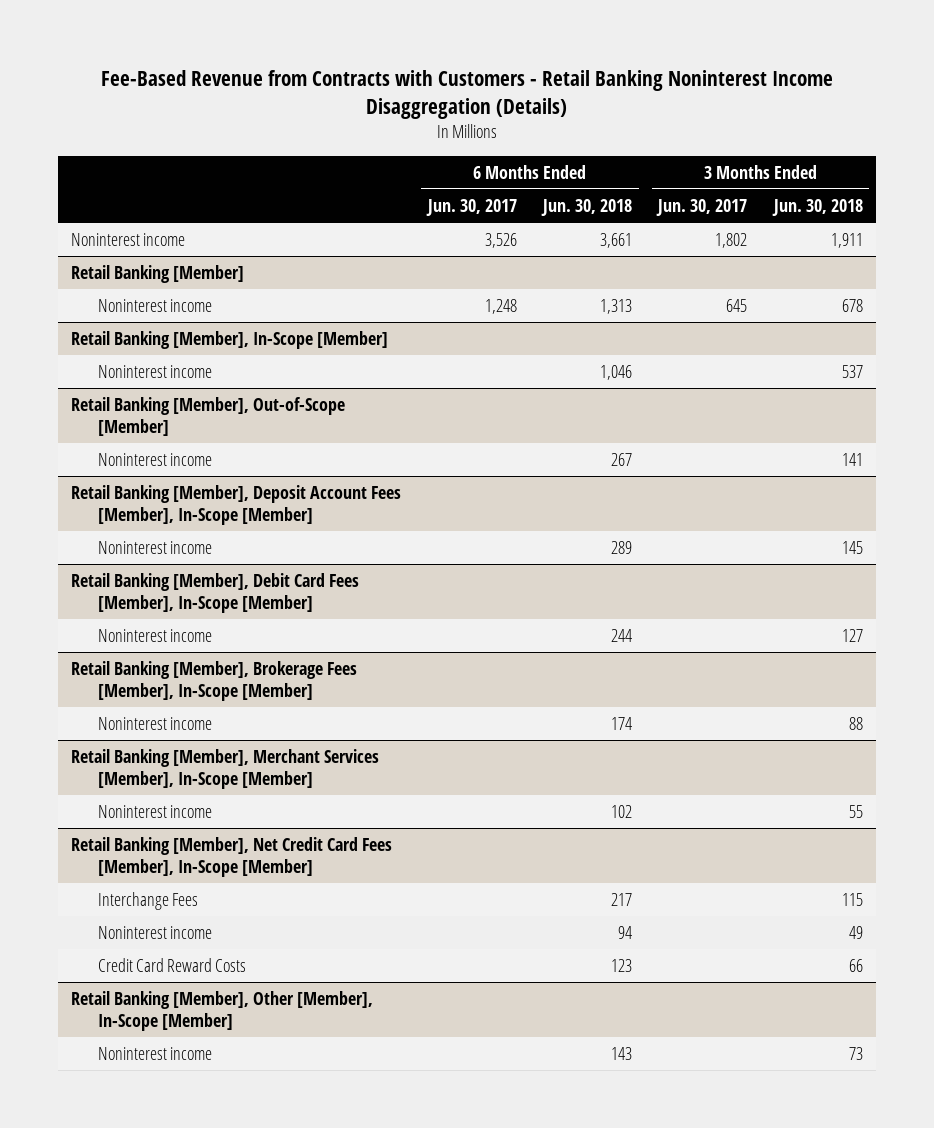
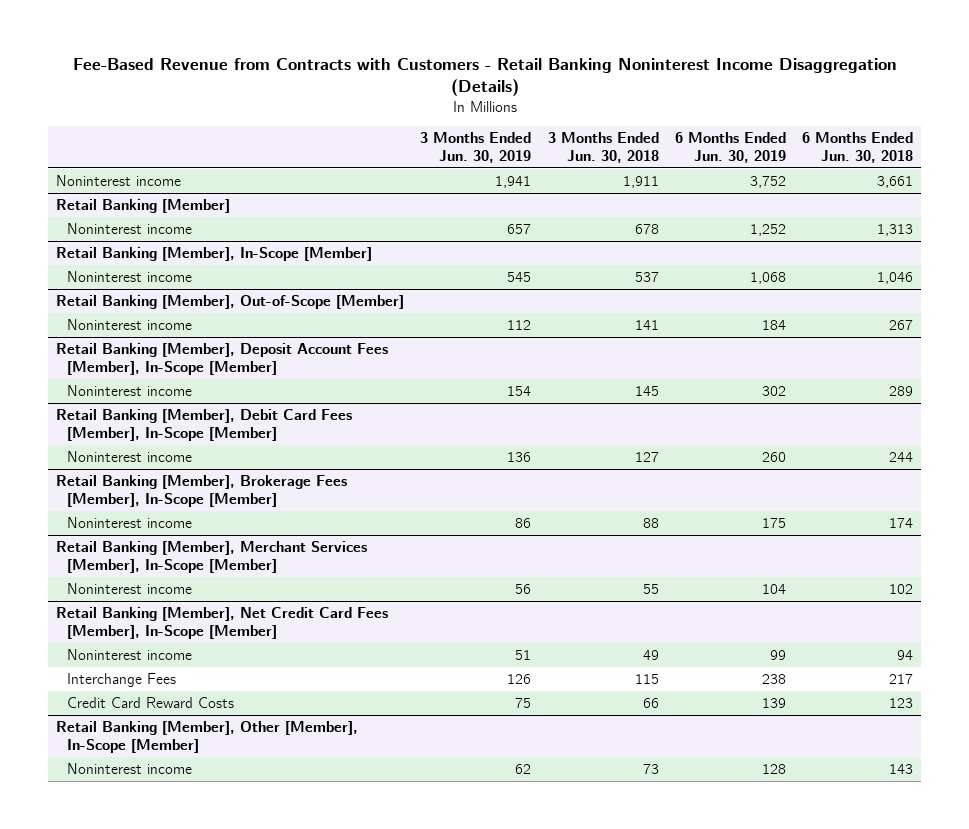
- | 6 Months Ended Jun. 30, 2017 | 6 Months Ended Jun. 30, 2018 | 3 Months Ended Jun. 30, 2017 | 3 Months Ended Jun. 30, 2018
+ | 3 Months Ended Jun. 30, 2019 | 3 Months Ended Jun. 30, 2018 | 6 Months Ended Jun. 30, 2019 | 6 Months Ended Jun. 30, 2018
@ Retail Banking [Member], Net Credit Card Fees [Member], In-Scope [Member]
moved down: Interchange Fees | 126 | 115 | 238 | 217

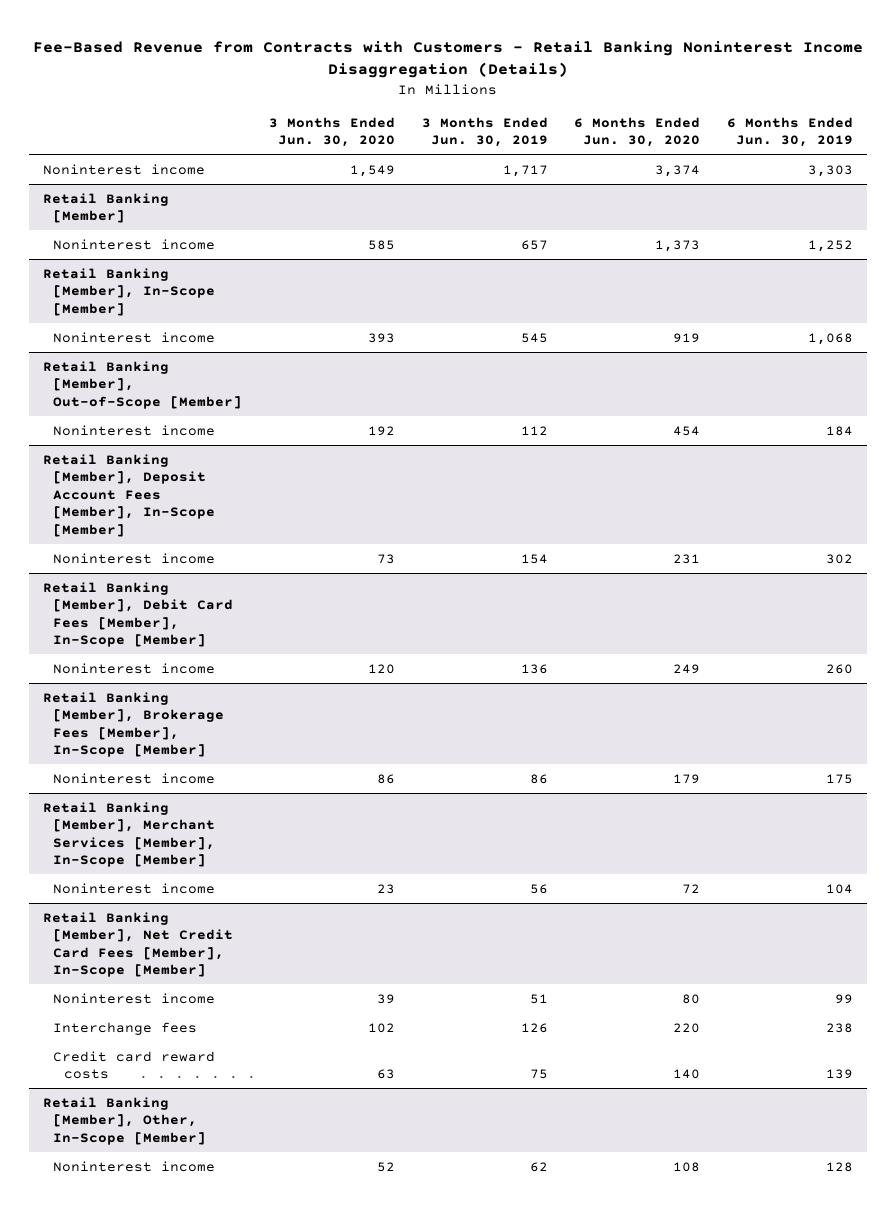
- | 3 Months Ended Jun. 30, 2019 | 3 Months Ended Jun. 30, 2018 | 6 Months Ended Jun. 30, 2019 | 6 Months Ended Jun. 30, 2018
+ | 3 Months Ended Jun. 30, 2020 | 3 Months Ended Jun. 30, 2019 | 6 Months Ended Jun. 30, 2020 | 6 Months Ended Jun. 30, 2019
- Noninterest income | 1,941 | 1,911 | 3,752 | 3,661
+ Noninterest income | 1,549 | 1,717 | 3,374 | 3,303
@ Retail Banking [Member], Net Credit Card Fees [Member], In-Scope [Member]
- Interchange Fees | 126 | 115 | 238 | 217
- Credit Card Reward Costs | 75 | 66 | 139 | 123
- Retail Banking [Member], Other [Member], In-Scope [Member]
@ Retail Banking [Member], Net Credit Card Fees [Member], In-Scope [Member]
+ Interchange fees | 102 | 126 | 220 | 238
+ Credit card reward costs | 63 | 75 | 140 | 139
+ Retail Banking [Member], Other, In-Scope [Member]

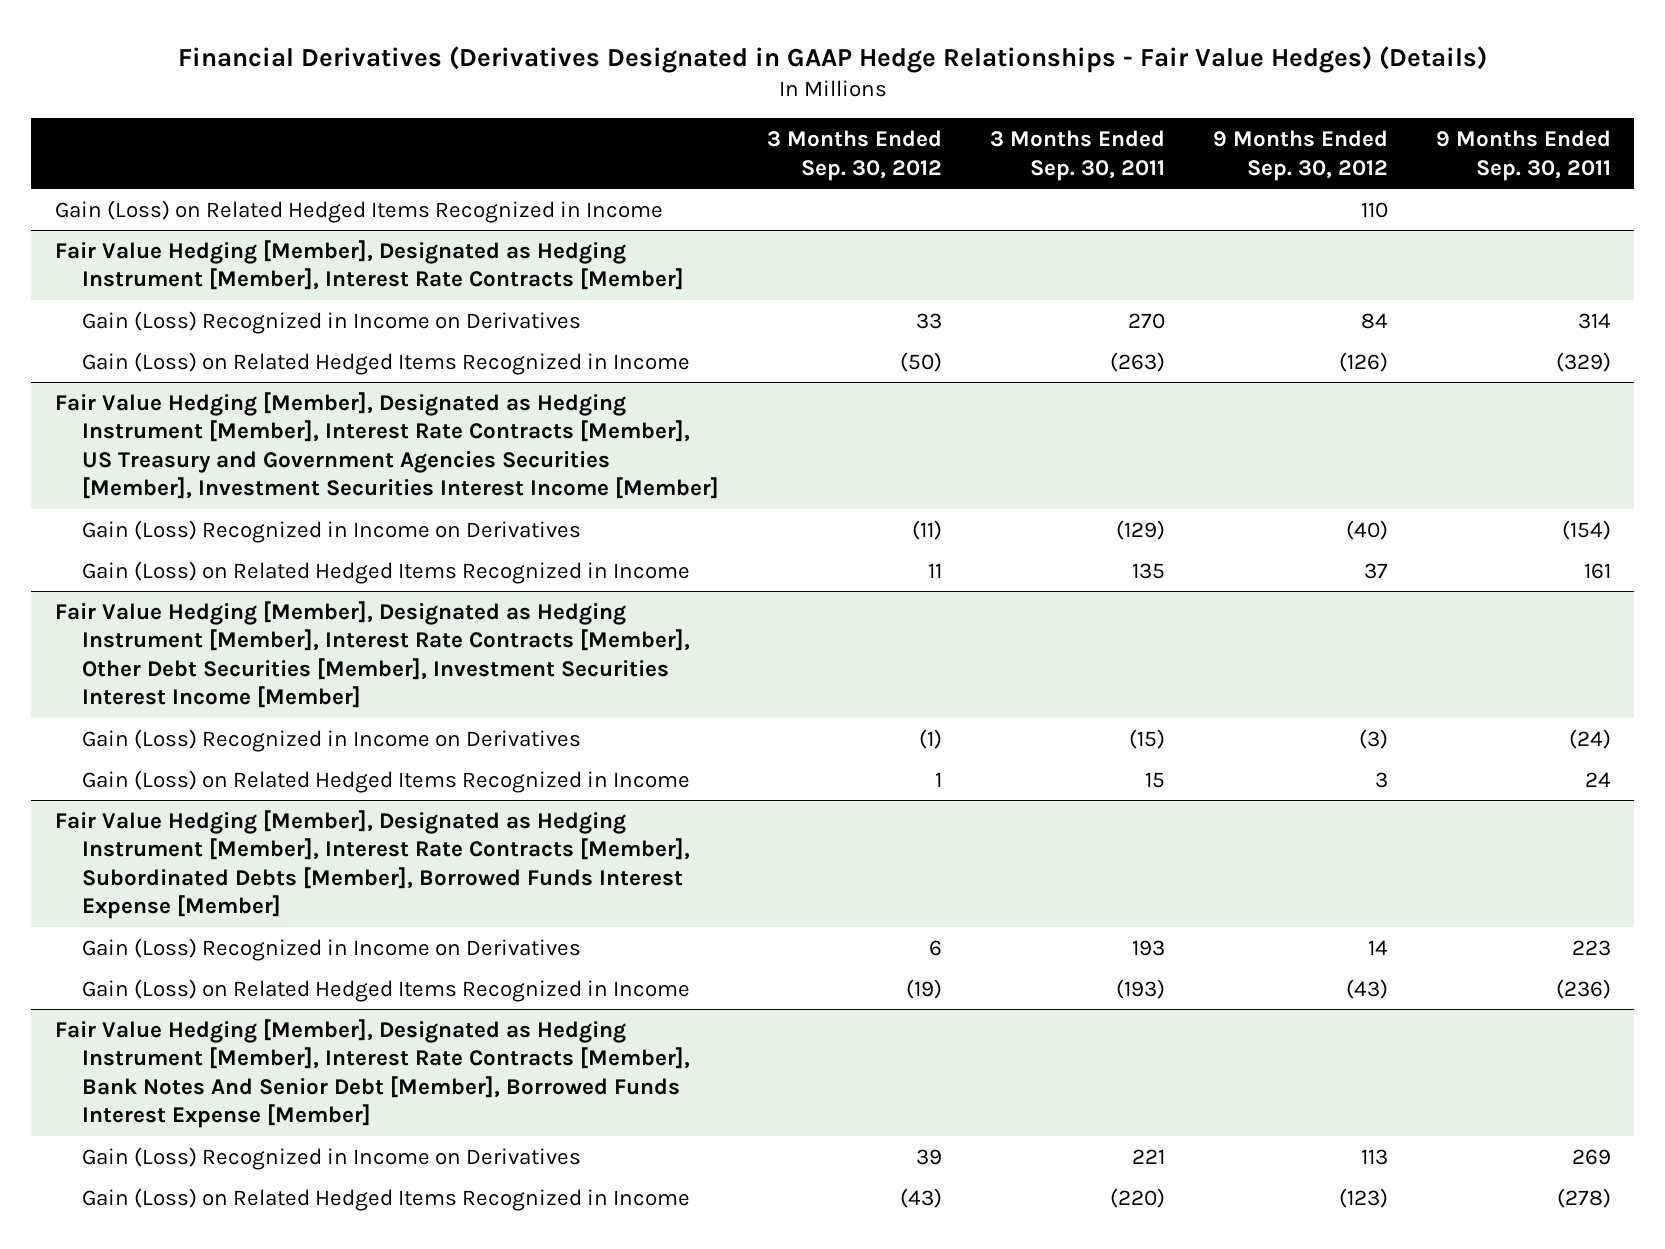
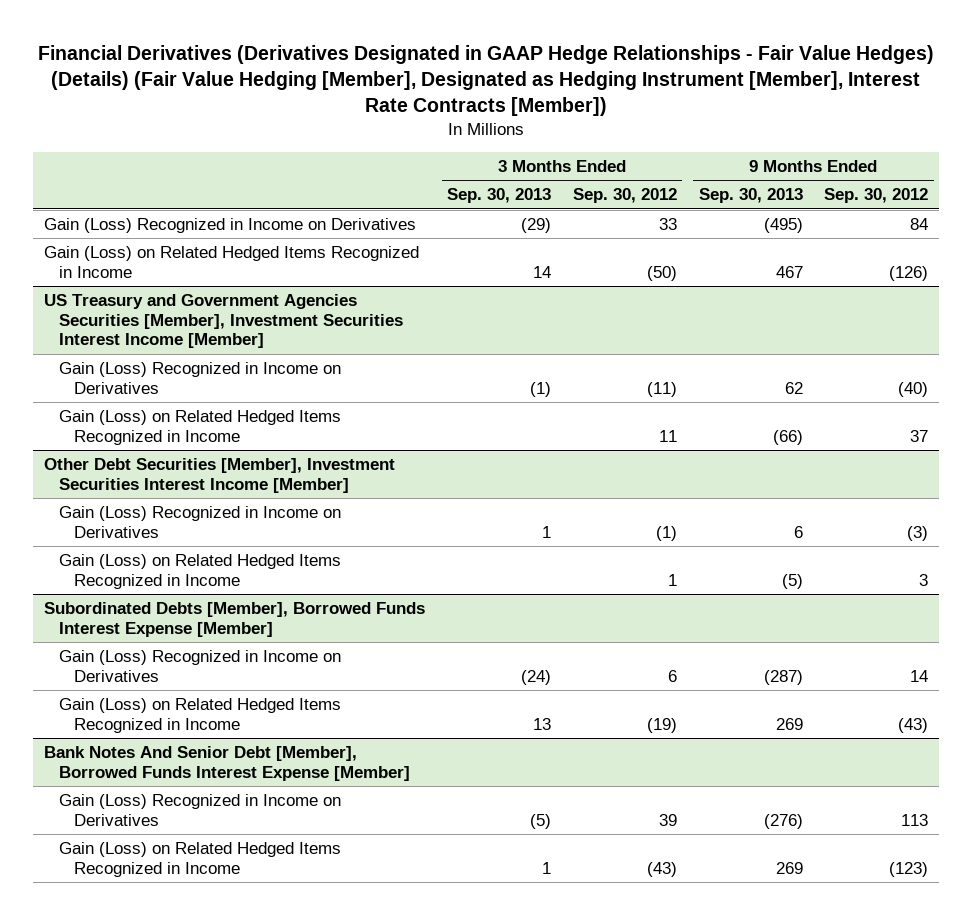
- Financial Derivatives (Derivatives Designated in GAAP Hedge Relationships - Fair Value Hedges) (Details)
+ Financial Derivatives (Derivatives Designated in GAAP Hedge Relationships - Fair Value Hedges) (Details) (Fair Value Hedging [Member], Designated as Hedging Instrument [Member], Interest Rate Contracts [Member])
- | 3 Months Ended Sep. 30, 2012 | 3 Months Ended Sep. 30, 2011 | 9 Months Ended Sep. 30, 2012 | 9 Months Ended Sep. 30, 2011
+ | 3 Months Ended Sep. 30, 2013 | 3 Months Ended Sep. 30, 2012 | 9 Months Ended Sep. 30, 2013 | 9 Months Ended Sep. 30, 2012
- Gain (Loss) on Related Hedged Items Recognized in Income | | | 110 |
- Fair Value Hedging [Member], Designated as Hedging Instrument [Member], Interest Rate Contracts [Member]
- Fair Value Hedging [Member], Designated as Hedging Instrument [Member], Interest Rate Contracts [Member], US Treasury and Government Agencies Securities [Member], Investment Securities Interest Income [Member]
+ US Treasury and Government Agencies Securities [Member], Investment Securities Interest Income [Member]
- Fair Value Hedging [Member], Designated as Hedging Instrument [Member], Interest Rate Contracts [Member], Other Debt Securities [Member], Investment Securities Interest Income [Member]
+ Other Debt Securities [Member], Investment Securities Interest Income [Member]
- Fair Value Hedging [Member], Designated as Hedging Instrument [Member], Interest Rate Contracts [Member], Subordinated Debts [Member], Borrowed Funds Interest Expense [Member]
+ Subordinated Debts [Member], Borrowed Funds Interest Expense [Member]
- Fair Value Hedging [Member], Designated as Hedging Instrument [Member], Interest Rate Contracts [Member], Bank Notes And Senior Debt [Member], Borrowed Funds Interest Expense [Member]
+ Bank Notes And Senior Debt [Member], Borrowed Funds Interest Expense [Member]

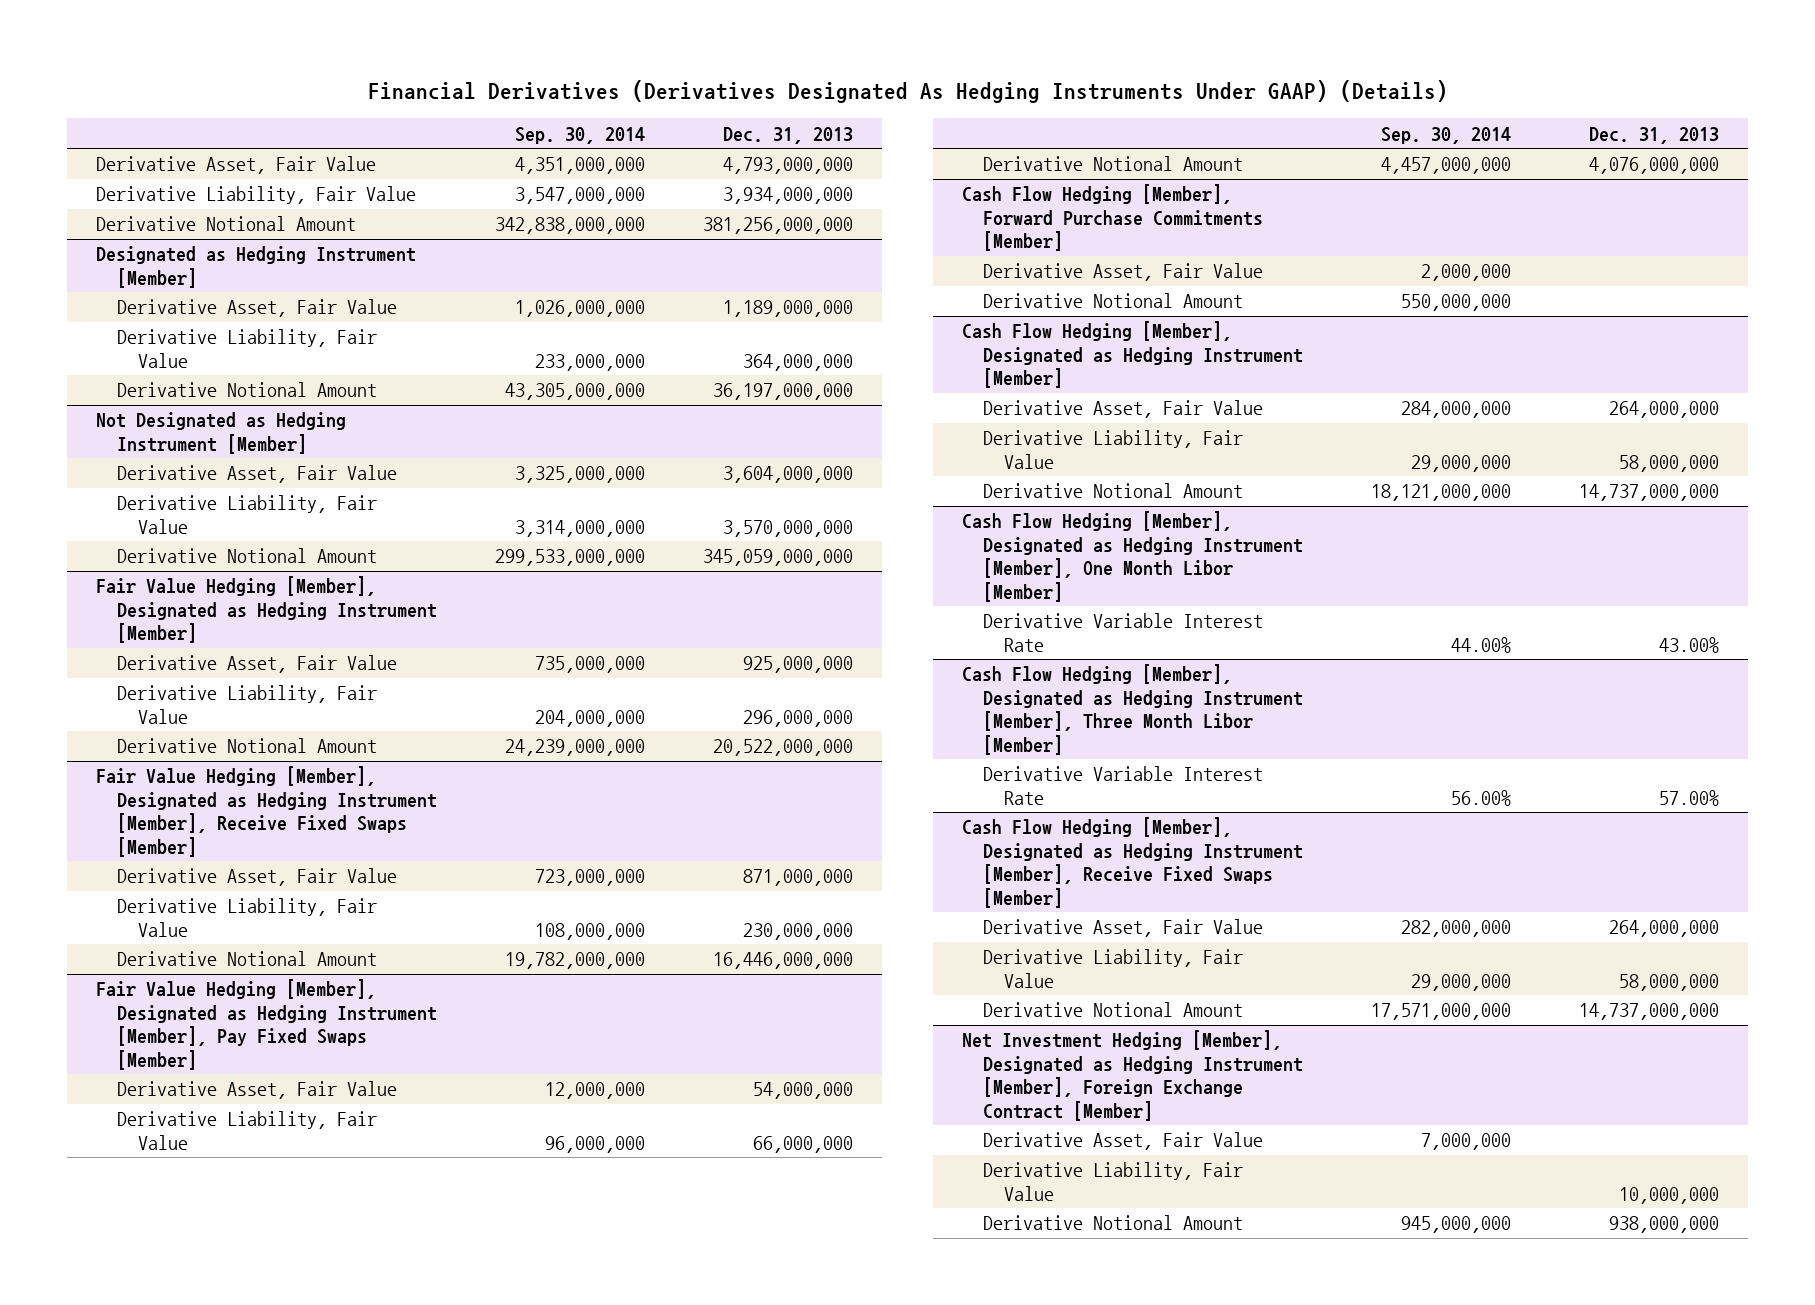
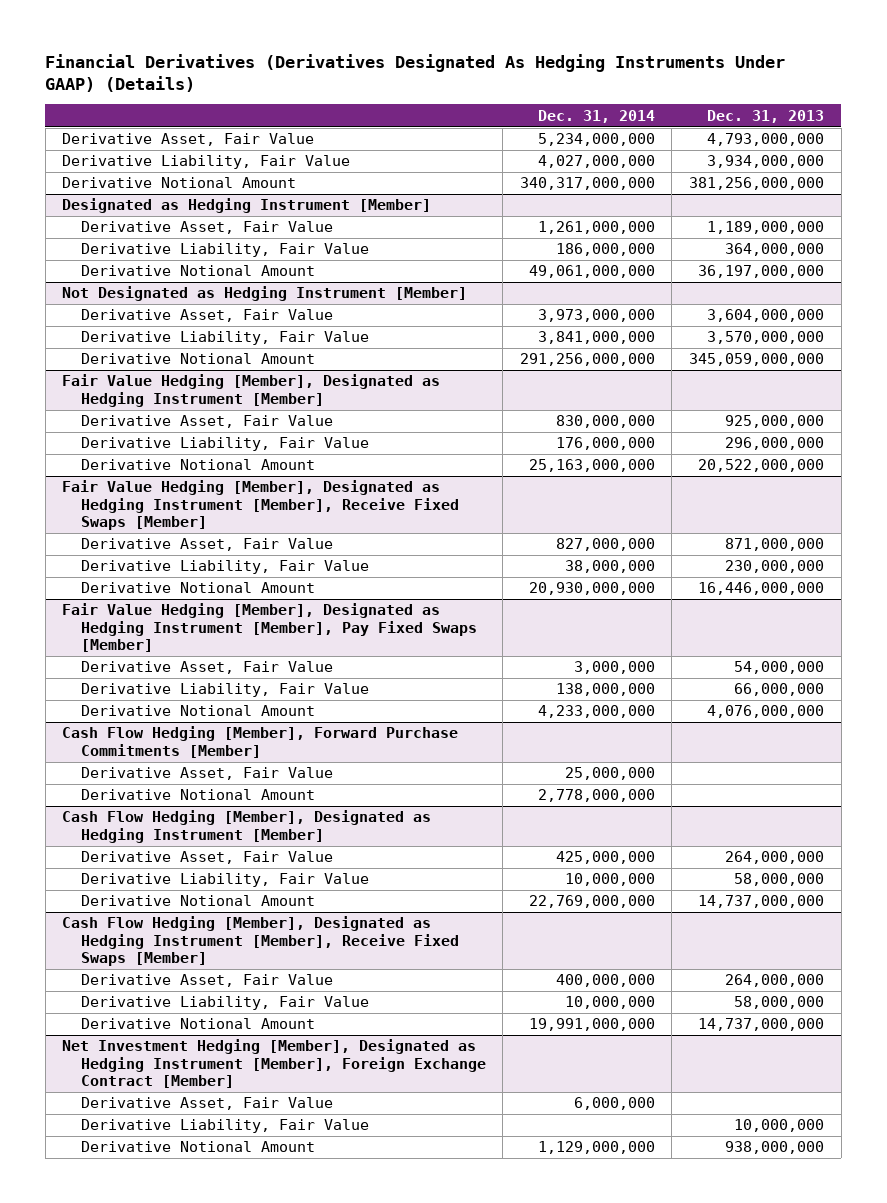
- | Sep. 30, 2014 | Dec. 31, 2013
+ | Dec. 31, 2014 | Dec. 31, 2013
- Cash Flow Hedging [Member], Designated as Hedging Instrument [Member], One Month Libor [Member]
- Derivative Variable Interest Rate | 44.00% | 43.00%
- Cash Flow Hedging [Member], Designated as Hedging Instrument [Member], Three Month Libor [Member]
- Derivative Variable Interest Rate | 56.00% | 57.00%

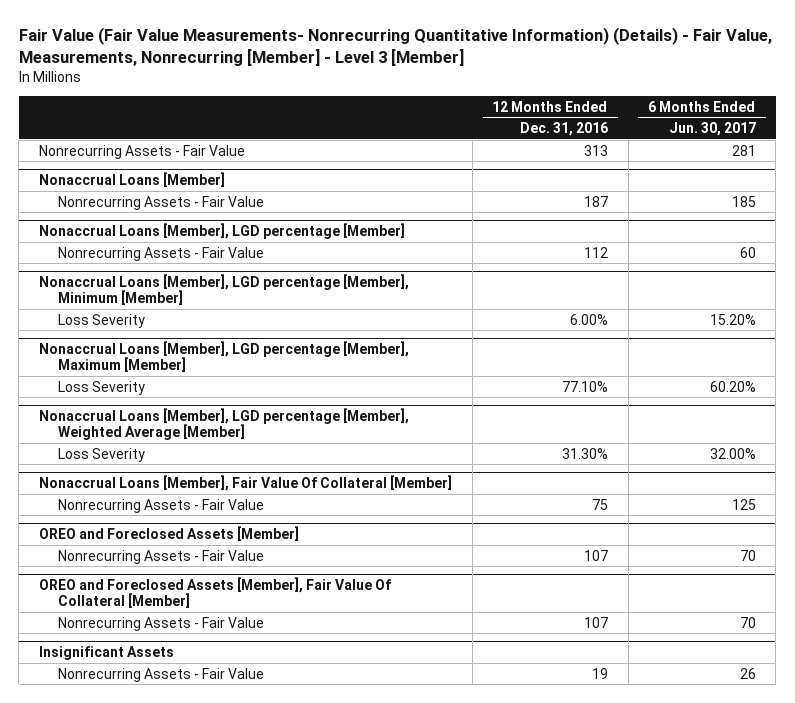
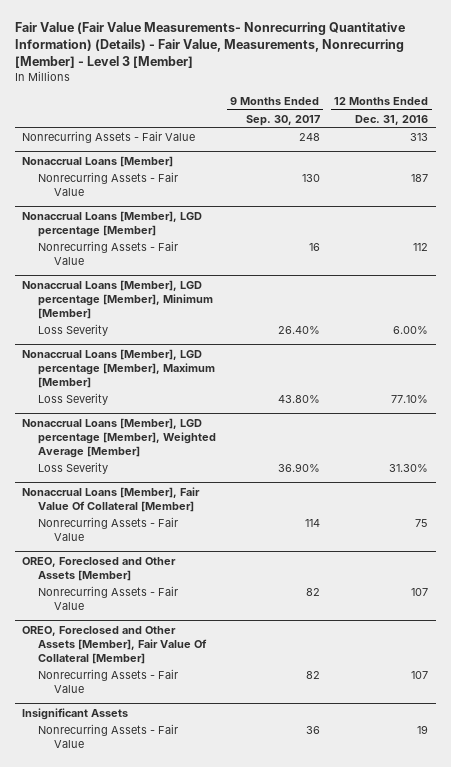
- | 12 Months Ended Dec. 31, 2016 | 6 Months Ended Jun. 30, 2017
+ | 9 Months Ended Sep. 30, 2017 | 12 Months Ended Dec. 31, 2016
- OREO and Foreclosed Assets [Member]
+ OREO, Foreclosed and Other Assets [Member]
- OREO and Foreclosed Assets [Member], Fair Value Of Collateral [Member]
+ OREO, Foreclosed and Other Assets [Member], Fair Value Of Collateral [Member]

